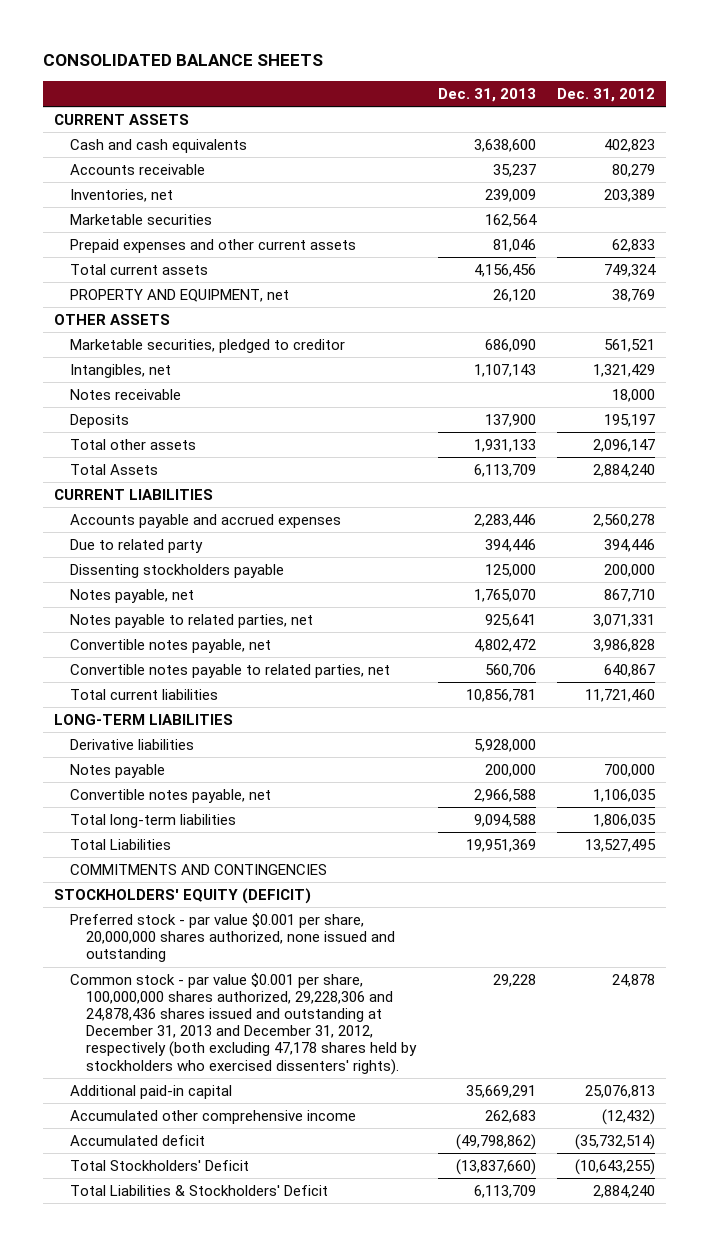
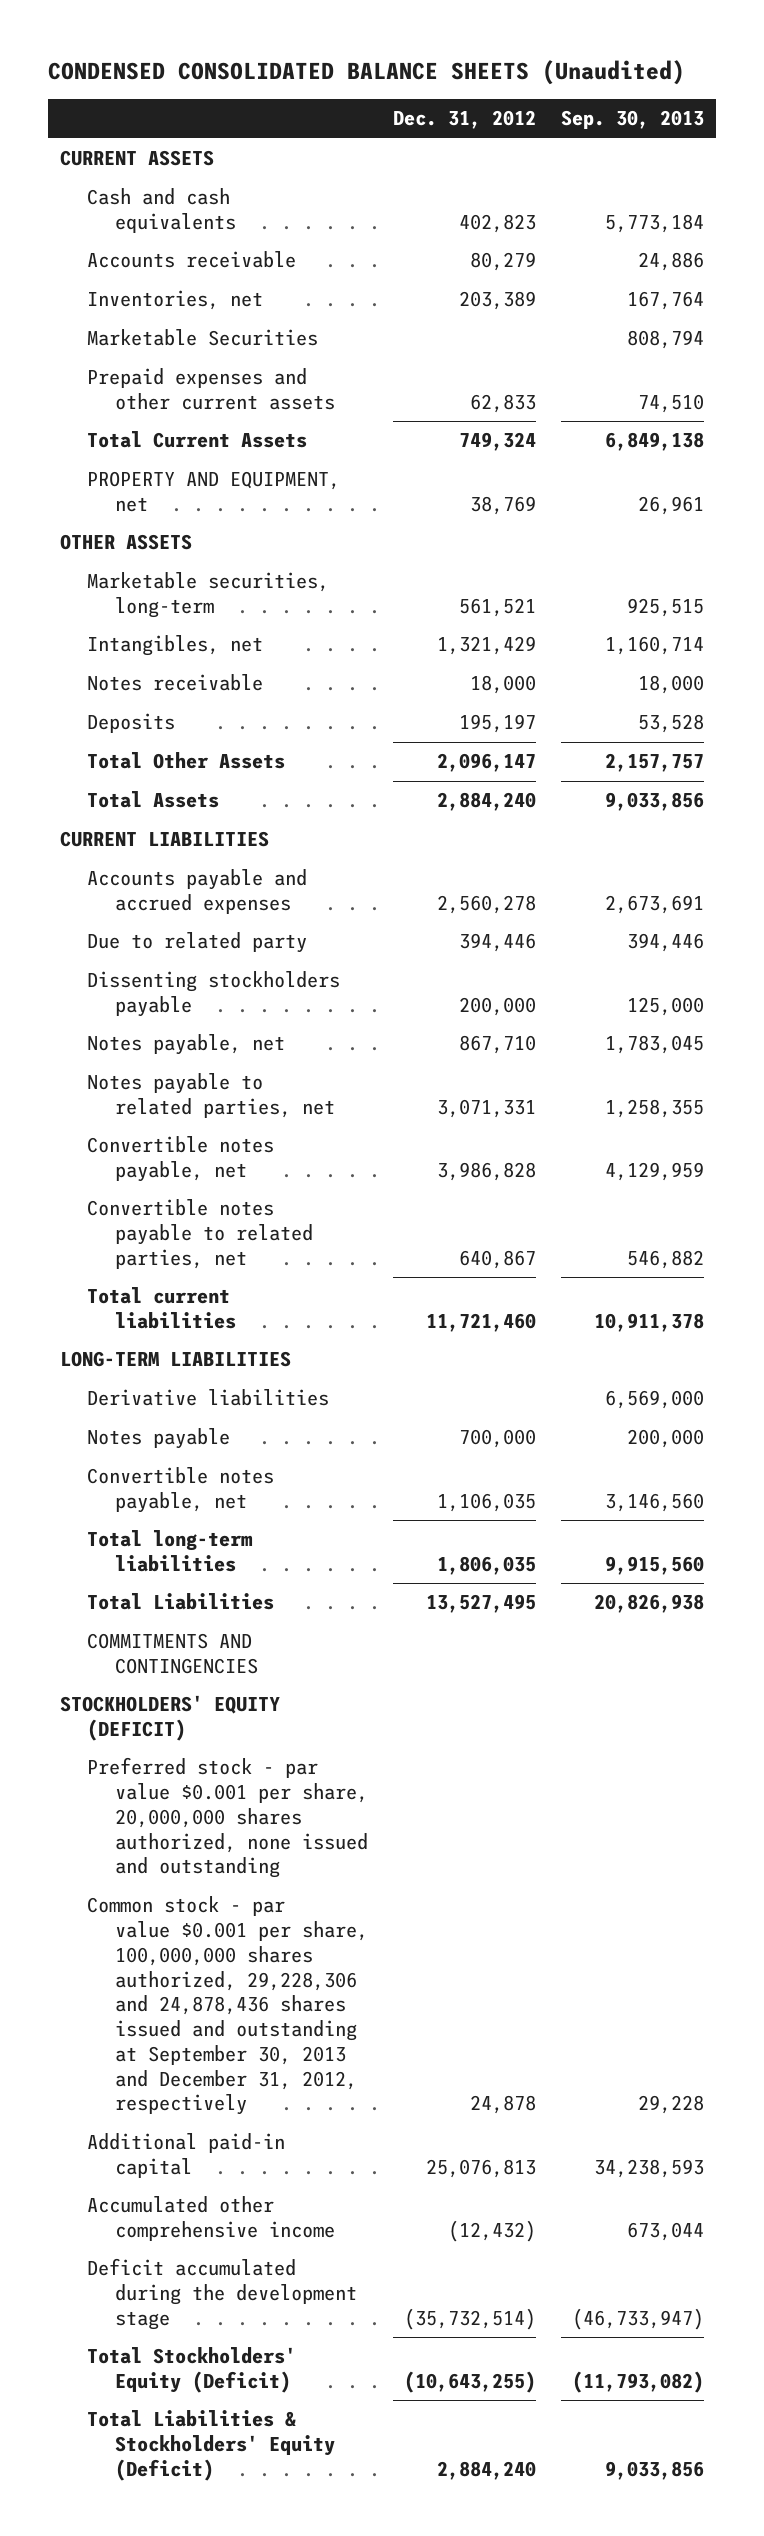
- CONSOLIDATED BALANCE SHEETS
+ CONDENSED CONSOLIDATED BALANCE SHEETS (Unaudited)
- | Dec. 31, 2013 | Dec. 31, 2012
+ | Dec. 31, 2012 | Sep. 30, 2013
- Marketable securities | 162,564 |
+ Marketable Securities | | 808,794
- Total current assets | 4,156,456 | 749,324
+ Total Current Assets | 749,324 | 6,849,138
- Marketable securities, pledged to creditor | 686,090 | 561,521
+ Marketable securities, long-term | 561,521 | 925,515
- Total other assets | 1,931,133 | 2,096,147
+ Total Other Assets | 2,096,147 | 2,157,757
- Common stock - par value $0.001 per share, 100,000,000 shares authorized, 29,228,306 and 24,878,436 shares issued and outstanding at December 31, 2013 and December 31, 2012, respectively (both excluding 47,178 shares held by stockholders who exercised dissenters' rights). | 29,228 | 24,878
+ Common stock - par value $0.001 per share, 100,000,000 shares authorized, 29,228,306 and 24,878,436 shares issued and outstanding at September 30, 2013 and December 31, 2012, respectively | 24,878 | 29,228
- Accumulated deficit | (49,798,862) | (35,732,514)
- Total Stockholders' Deficit | (13,837,660) | (10,643,255)
- Total Liabilities & Stockholders' Deficit | 6,113,709 | 2,884,240
+ Deficit accumulated during the development stage | (35,732,514) | (46,733,947)
+ Total Stockholders' Equity (Deficit) | (10,643,255) | (11,793,082)
+ Total Liabilities & Stockholders' Equity (Deficit) | 2,884,240 | 9,033,856

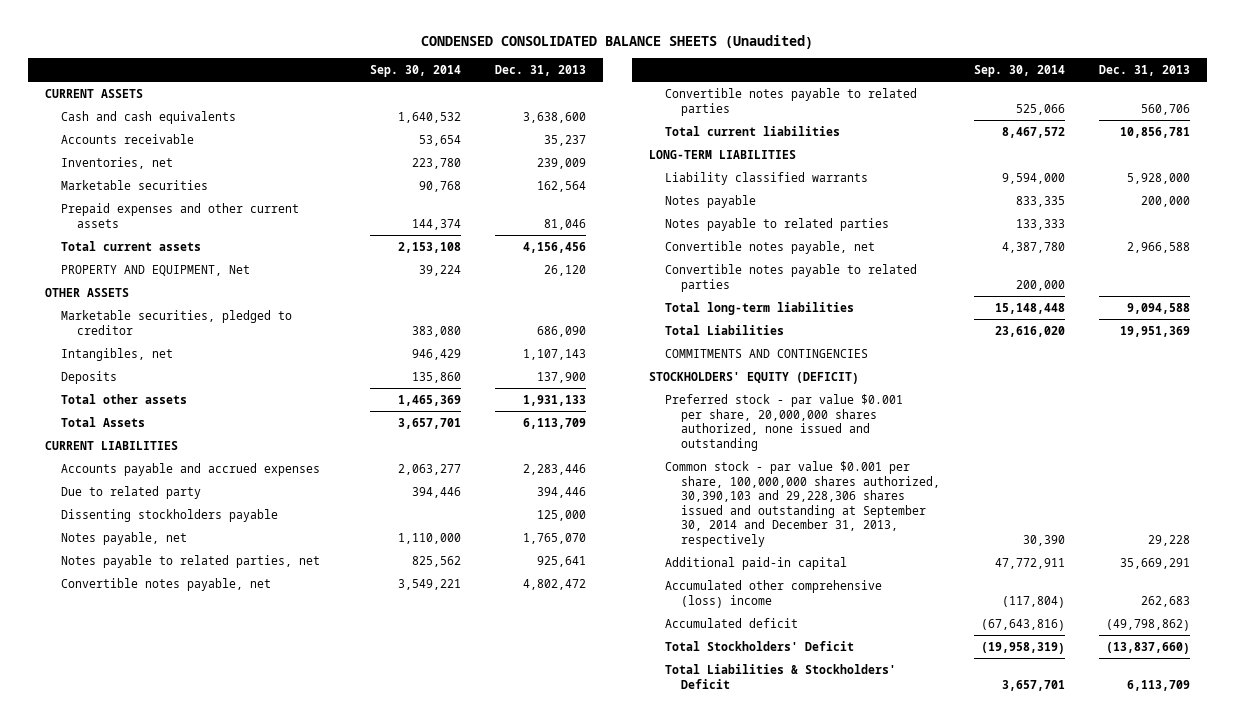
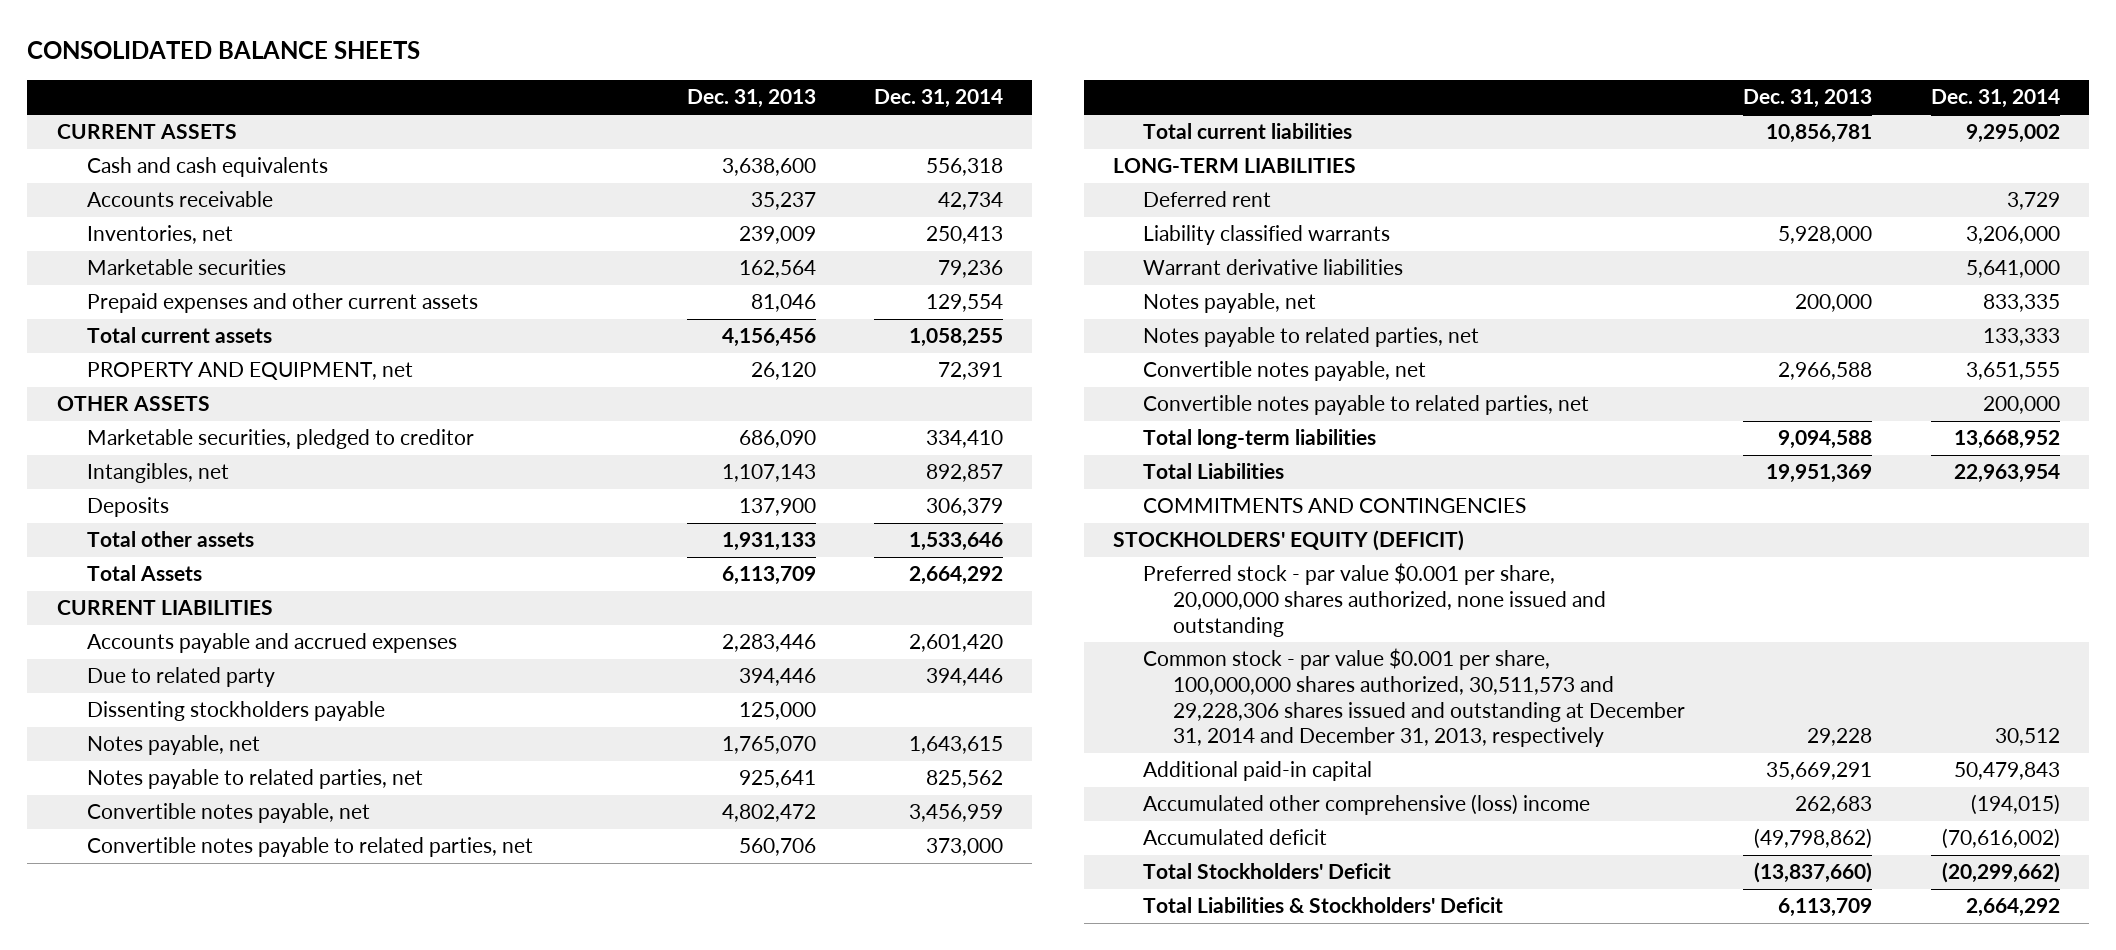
- CONDENSED CONSOLIDATED BALANCE SHEETS (Unaudited)
+ CONSOLIDATED BALANCE SHEETS
- | Sep. 30, 2014 | Dec. 31, 2013
+ | Dec. 31, 2013 | Dec. 31, 2014
- PROPERTY AND EQUIPMENT, Net | 39,224 | 26,120
+ PROPERTY AND EQUIPMENT, net | 26,120 | 72,391
- Convertible notes payable to related parties | 525,066 | 560,706
+ Convertible notes payable to related parties, net | 560,706 | 373,000
+ Deferred rent | | 3,729
- Notes payable | 833,335 | 200,000
- Notes payable to related parties | 133,333 |
+ Warrant derivative liabilities | | 5,641,000
+ Notes payable, net | 200,000 | 833,335
+ Notes payable to related parties, net | | 133,333
- Convertible notes payable to related parties | 200,000 |
+ Convertible notes payable to related parties, net | | 200,000
- Common stock - par value $0.001 per share, 100,000,000 shares authorized, 30,390,103 and 29,228,306 shares issued and outstanding at September 30, 2014 and December 31, 2013, respectively | 30,390 | 29,228
+ Common stock - par value $0.001 per share, 100,000,000 shares authorized, 30,511,573 and 29,228,306 shares issued and outstanding at December 31, 2014 and December 31, 2013, respectively | 29,228 | 30,512

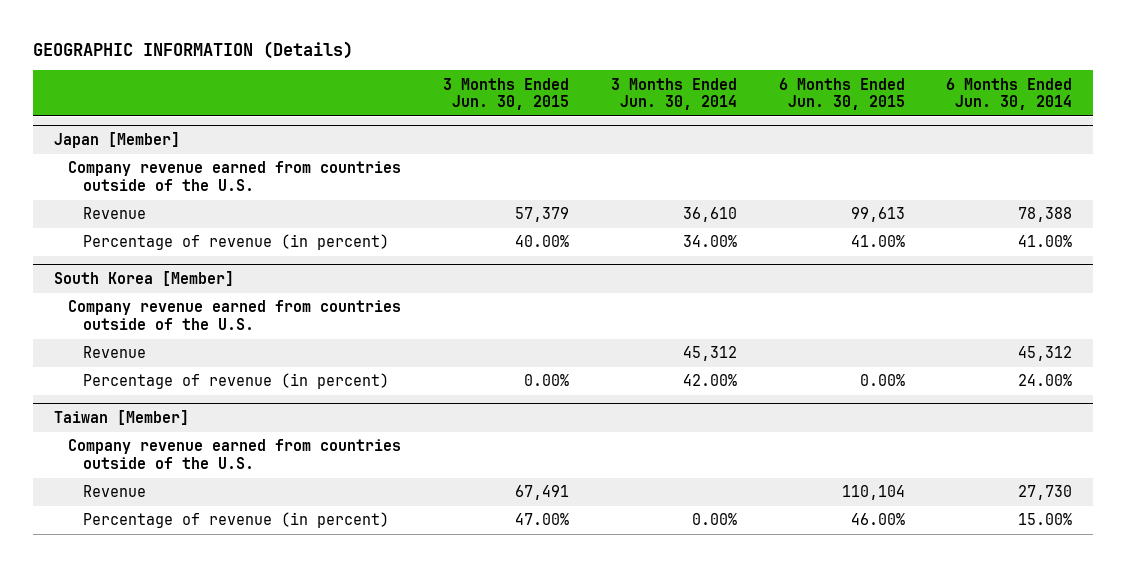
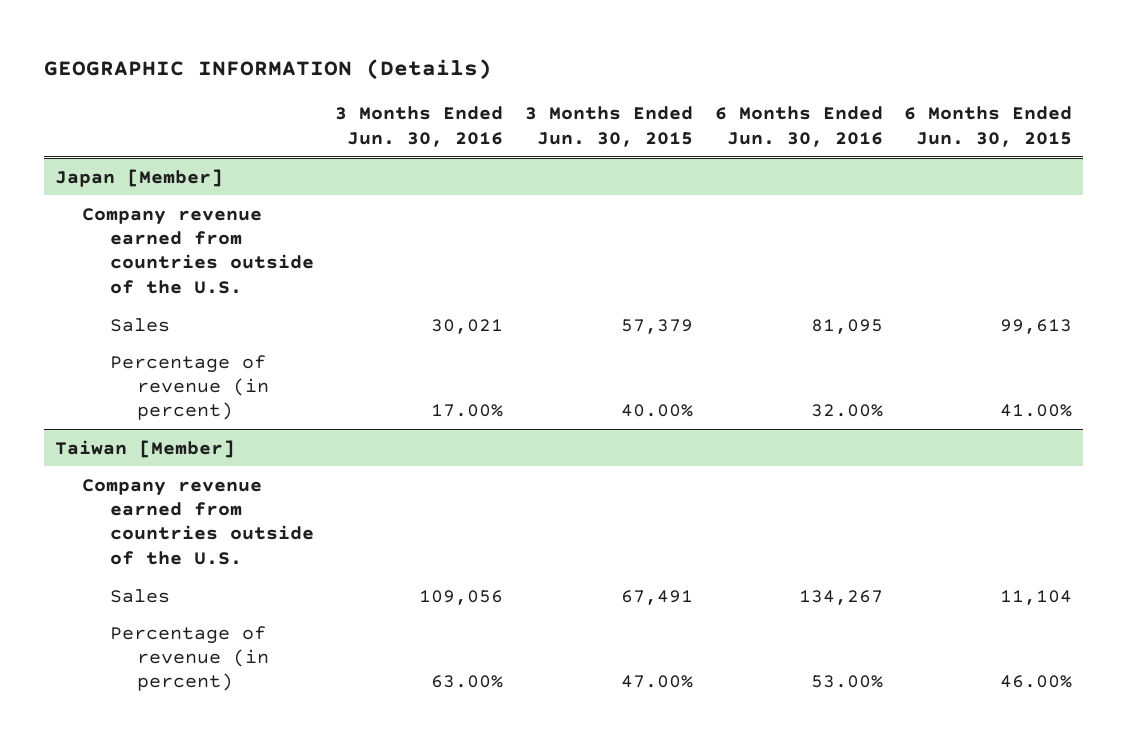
- | 3 Months Ended Jun. 30, 2015 | 3 Months Ended Jun. 30, 2014 | 6 Months Ended Jun. 30, 2015 | 6 Months Ended Jun. 30, 2014
+ | 3 Months Ended Jun. 30, 2016 | 3 Months Ended Jun. 30, 2015 | 6 Months Ended Jun. 30, 2016 | 6 Months Ended Jun. 30, 2015
@ Japan [Member]
- Revenue | 57,379 | 36,610 | 99,613 | 78,388
+ Sales | 30,021 | 57,379 | 81,095 | 99,613
- South Korea [Member]
- Company revenue earned from countries outside of the U.S.
- Revenue | | 45,312 | | 45,312
- Percentage of revenue (in percent) | 0.00% | 42.00% | 0.00% | 24.00%
@ Taiwan [Member]
- Revenue | 67,491 | | 110,104 | 27,730
+ Sales | 109,056 | 67,491 | 134,267 | 11,104

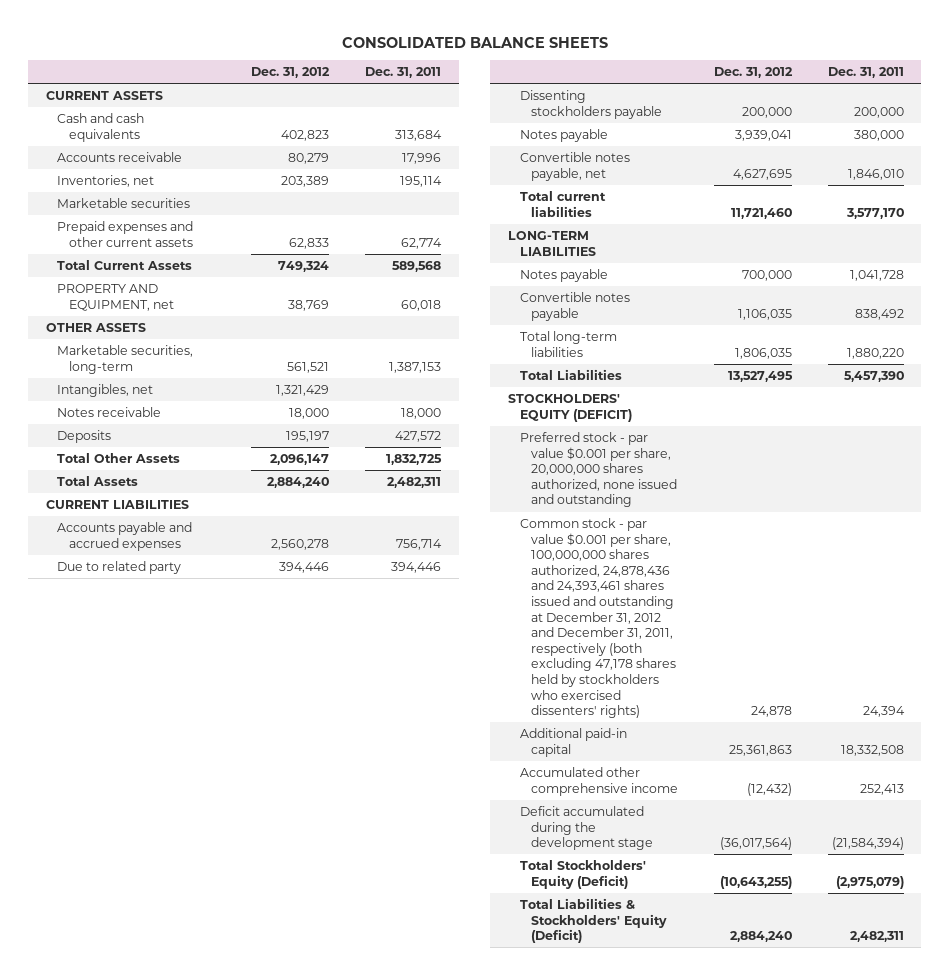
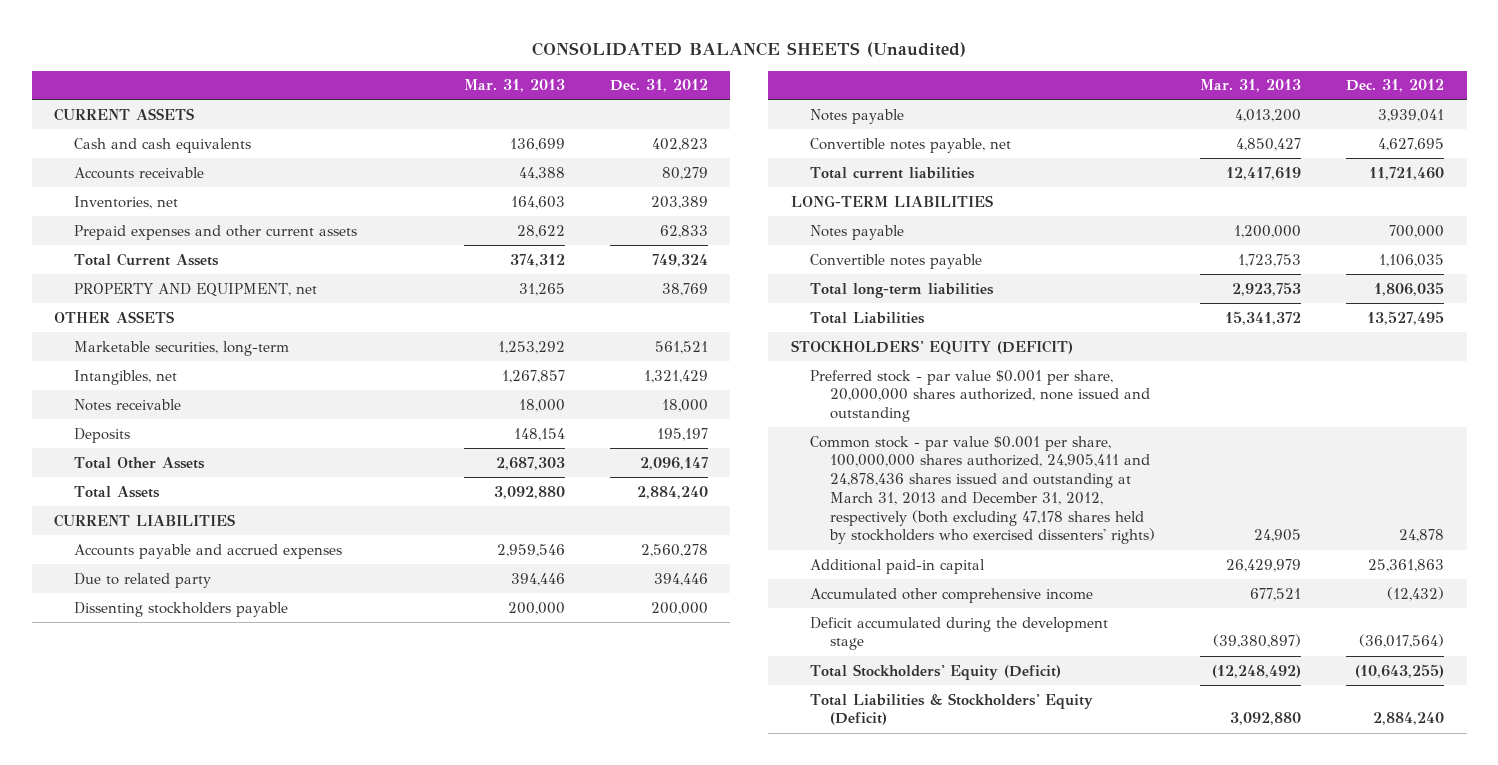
- CONSOLIDATED BALANCE SHEETS
+ CONSOLIDATED BALANCE SHEETS (Unaudited)
- | Dec. 31, 2012 | Dec. 31, 2011
+ | Mar. 31, 2013 | Dec. 31, 2012
- Marketable securities
- Common stock - par value $0.001 per share, 100,000,000 shares authorized, 24,878,436 and 24,393,461 shares issued and outstanding at December 31, 2012 and December 31, 2011, respectively (both excluding 47,178 shares held by stockholders who exercised dissenters' rights) | 24,878 | 24,394
+ Common stock - par value $0.001 per share, 100,000,000 shares authorized, 24,905,411 and 24,878,436 shares issued and outstanding at March 31, 2013 and December 31, 2012, respectively (both excluding 47,178 shares held by stockholders who exercised dissenters' rights) | 24,905 | 24,878

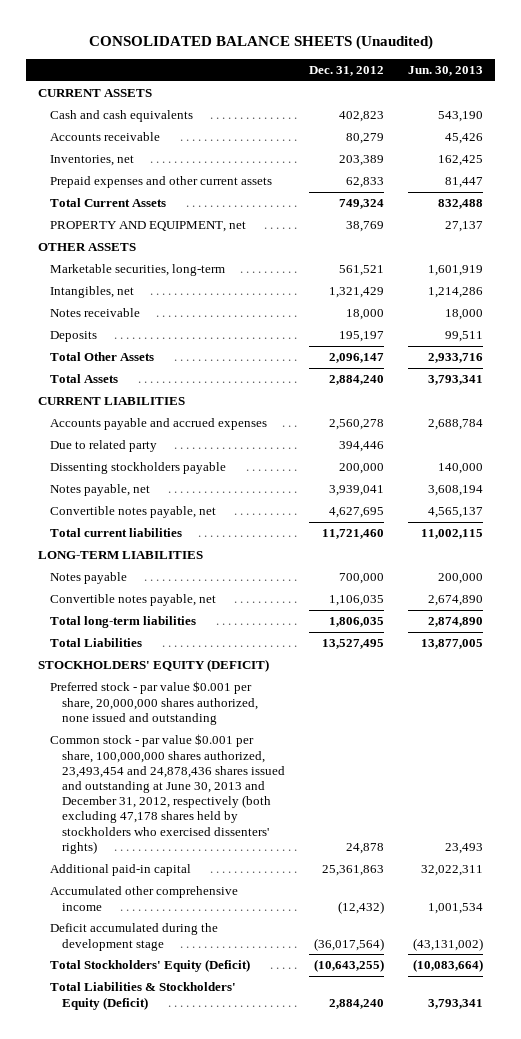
- | Mar. 31, 2013 | Dec. 31, 2012
+ | Dec. 31, 2012 | Jun. 30, 2013
- Notes payable | 4,013,200 | 3,939,041
+ Notes payable, net | 3,939,041 | 3,608,194
- Convertible notes payable | 1,723,753 | 1,106,035
+ Convertible notes payable, net | 1,106,035 | 2,674,890
- Common stock - par value $0.001 per share, 100,000,000 shares authorized, 24,905,411 and 24,878,436 shares issued and outstanding at March 31, 2013 and December 31, 2012, respectively (both excluding 47,178 shares held by stockholders who exercised dissenters' rights) | 24,905 | 24,878
+ Common stock - par value $0.001 per share, 100,000,000 shares authorized, 23,493,454 and 24,878,436 shares issued and outstanding at June 30, 2013 and December 31, 2012, respectively (both excluding 47,178 shares held by stockholders who exercised dissenters' rights) | 24,878 | 23,493

